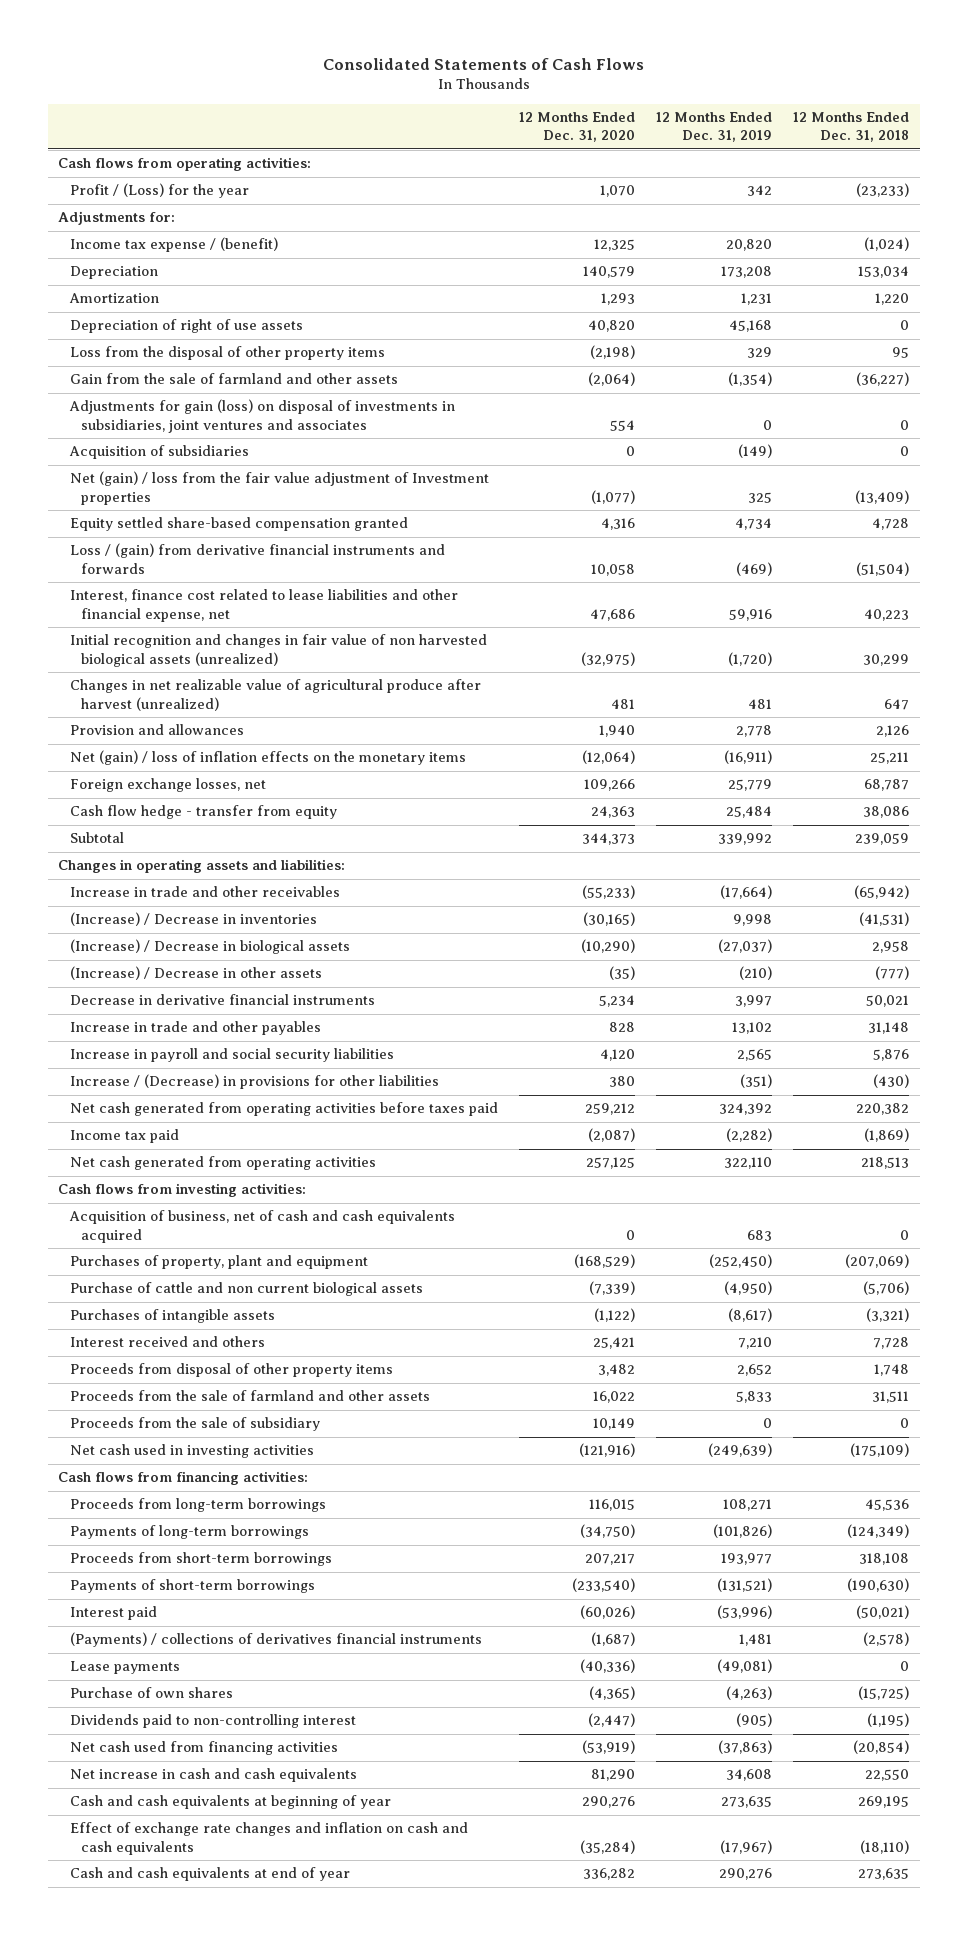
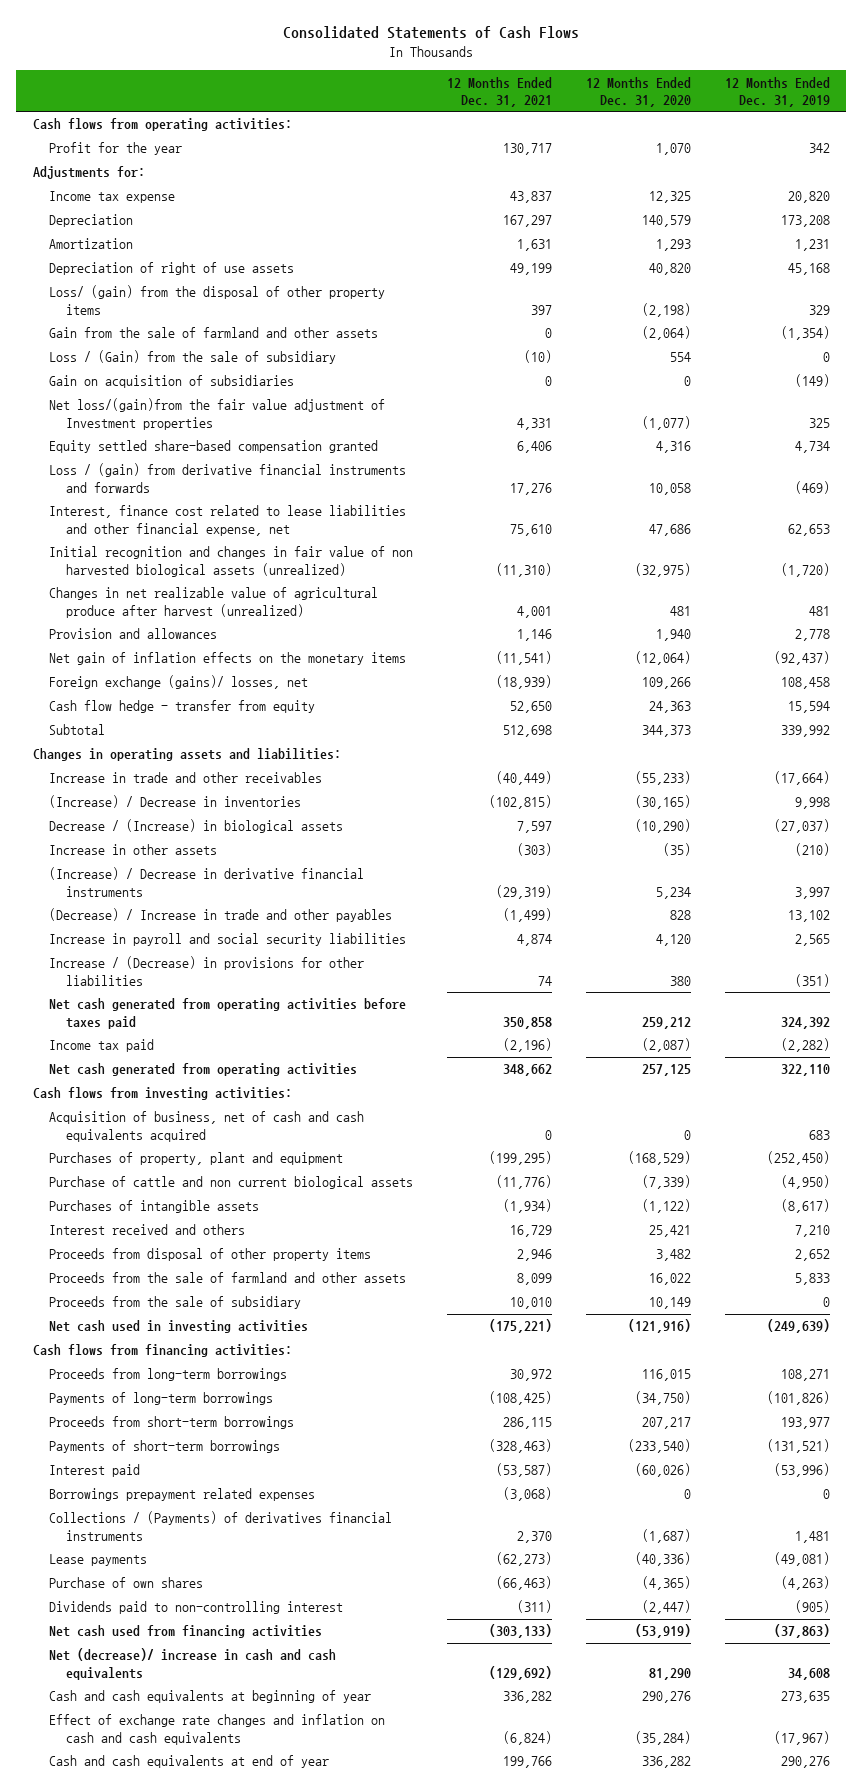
- | 12 Months Ended Dec. 31, 2020 | 12 Months Ended Dec. 31, 2019 | 12 Months Ended Dec. 31, 2018
+ | 12 Months Ended Dec. 31, 2021 | 12 Months Ended Dec. 31, 2020 | 12 Months Ended Dec. 31, 2019
- Profit / (Loss) for the year | 1,070 | 342 | (23,233)
+ Profit for the year | 130,717 | 1,070 | 342
- Income tax expense / (benefit) | 12,325 | 20,820 | (1,024)
+ Income tax expense | 43,837 | 12,325 | 20,820
- Loss from the disposal of other property items | (2,198) | 329 | 95
+ Loss/ (gain) from the disposal of other property items | 397 | (2,198) | 329
- Adjustments for gain (loss) on disposal of investments in subsidiaries, joint ventures and associates | 554 | 0 | 0
- Acquisition of subsidiaries | 0 | (149) | 0
- Net (gain) / loss from the fair value adjustment of Investment properties | (1,077) | 325 | (13,409)
+ Loss / (Gain) from the sale of subsidiary | (10) | 554 | 0
+ Gain on acquisition of subsidiaries | 0 | 0 | (149)
+ Net loss/(gain)from the fair value adjustment of Investment properties | 4,331 | (1,077) | 325
- Interest, finance cost related to lease liabilities and other financial expense, net | 47,686 | 59,916 | 40,223
+ Interest, finance cost related to lease liabilities and other financial expense, net | 75,610 | 47,686 | 62,653
- Net (gain) / loss of inflation effects on the monetary items | (12,064) | (16,911) | 25,211
- Foreign exchange losses, net | 109,266 | 25,779 | 68,787
- Cash flow hedge - transfer from equity | 24,363 | 25,484 | 38,086
+ Net gain of inflation effects on the monetary items | (11,541) | (12,064) | (92,437)
+ Foreign exchange (gains)/ losses, net | (18,939) | 109,266 | 108,458
+ Cash flow hedge - transfer from equity | 52,650 | 24,363 | 15,594
- (Increase) / Decrease in biological assets | (10,290) | (27,037) | 2,958
- (Increase) / Decrease in other assets | (35) | (210) | (777)
- Decrease in derivative financial instruments | 5,234 | 3,997 | 50,021
- Increase in trade and other payables | 828 | 13,102 | 31,148
+ Decrease / (Increase) in biological assets | 7,597 | (10,290) | (27,037)
+ Increase in other assets | (303) | (35) | (210)
+ (Increase) / Decrease in derivative financial instruments | (29,319) | 5,234 | 3,997
+ (Decrease) / Increase in trade and other payables | (1,499) | 828 | 13,102
- (Payments) / collections of derivatives financial instruments | (1,687) | 1,481 | (2,578)
+ Borrowings prepayment related expenses | (3,068) | 0 | 0
+ Collections / (Payments) of derivatives financial instruments | 2,370 | (1,687) | 1,481
- Net increase in cash and cash equivalents | 81,290 | 34,608 | 22,550
+ Net (decrease)/ increase in cash and cash equivalents | (129,692) | 81,290 | 34,608

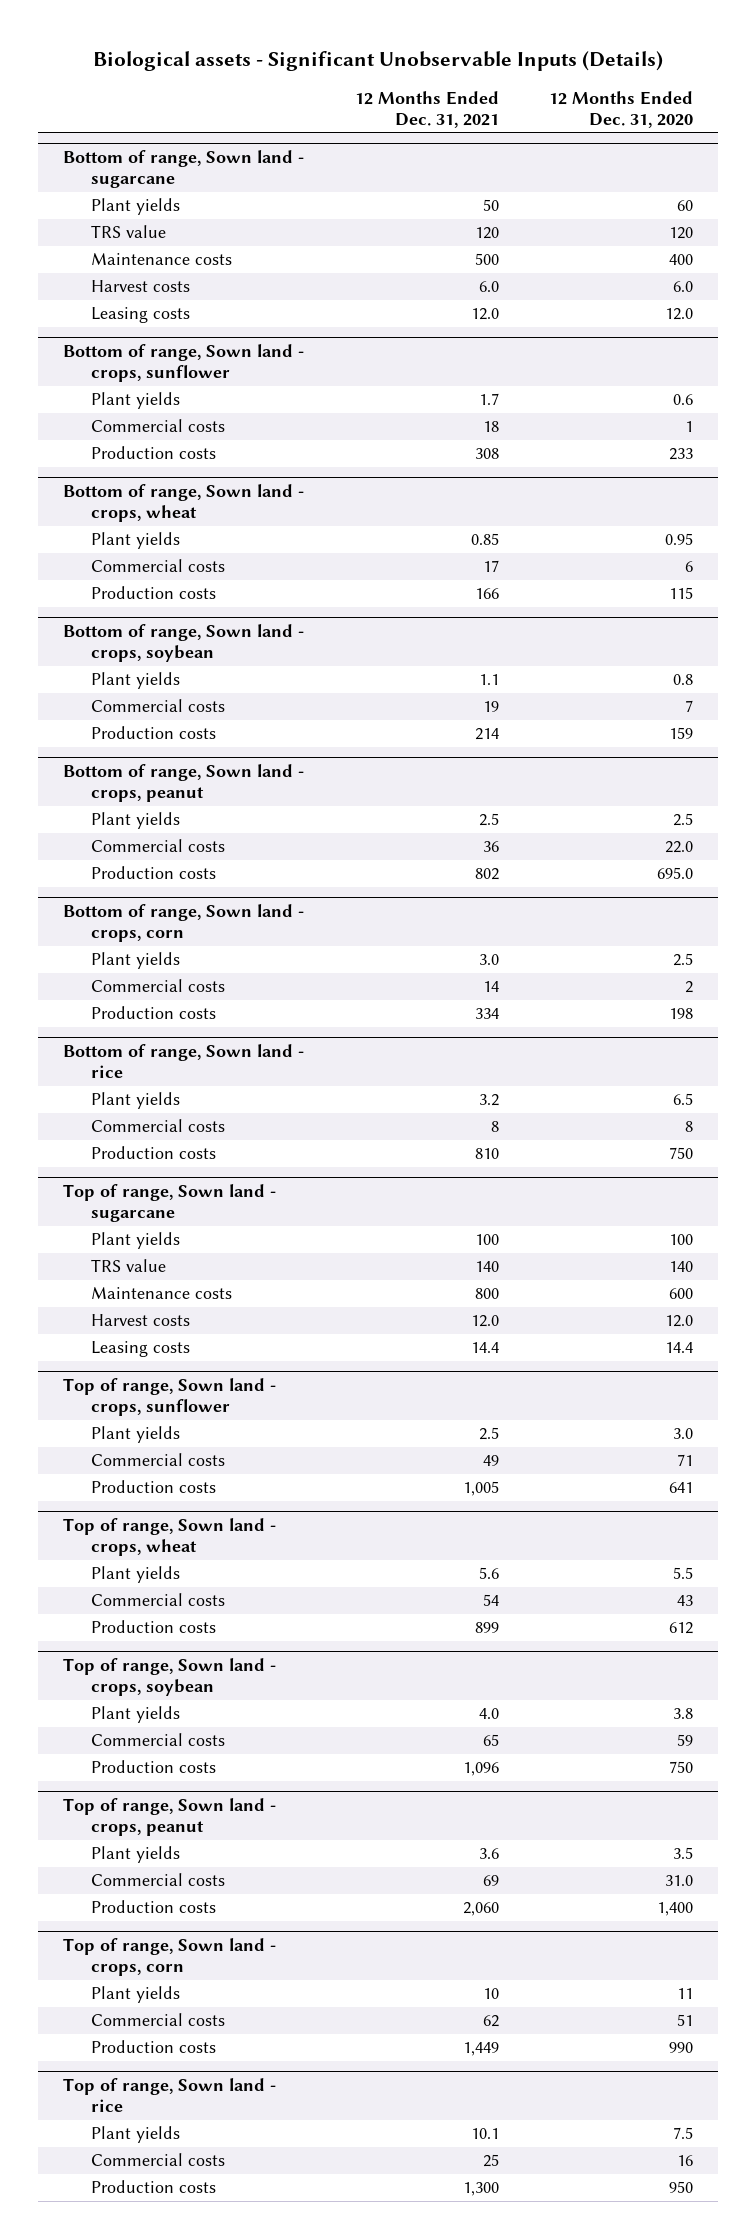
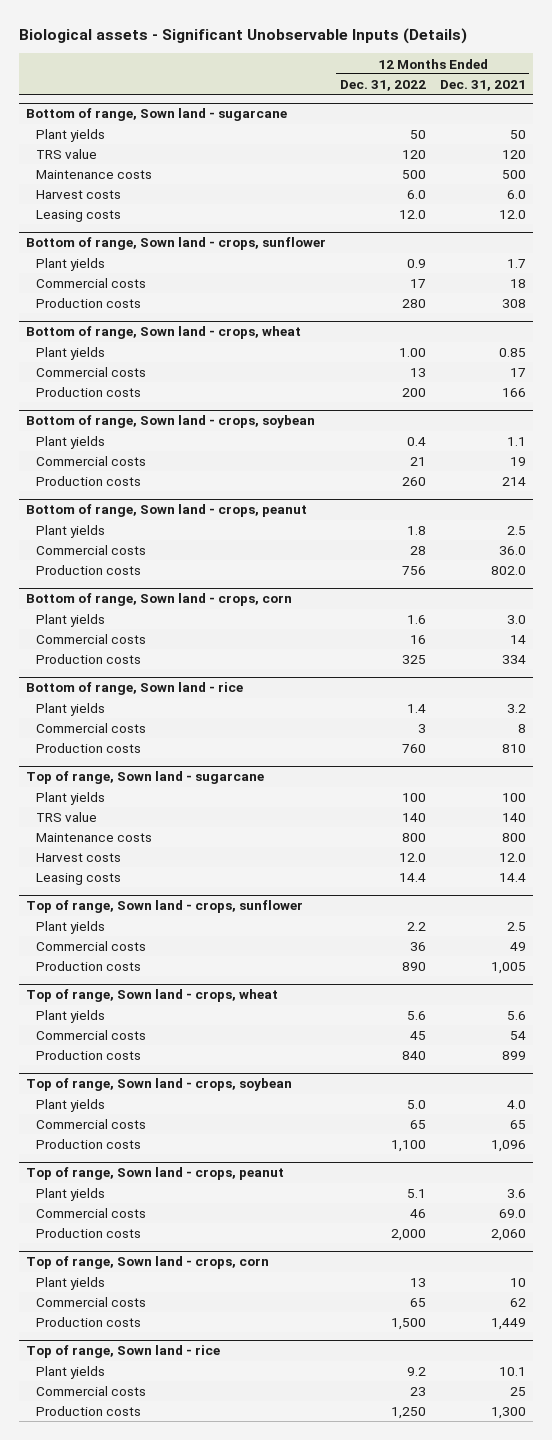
- | 12 Months Ended Dec. 31, 2021 | 12 Months Ended Dec. 31, 2020
+ | 12 Months Ended Dec. 31, 2022 | 12 Months Ended Dec. 31, 2021
@ Bottom of range, Sown land - crops, peanut
- Commercial costs | 36 | 22.0
- Production costs | 802 | 695.0
+ Commercial costs | 28 | 36.0
+ Production costs | 756 | 802.0
@ Top of range, Sown land - crops, peanut
- Commercial costs | 69 | 31.0
+ Commercial costs | 46 | 69.0

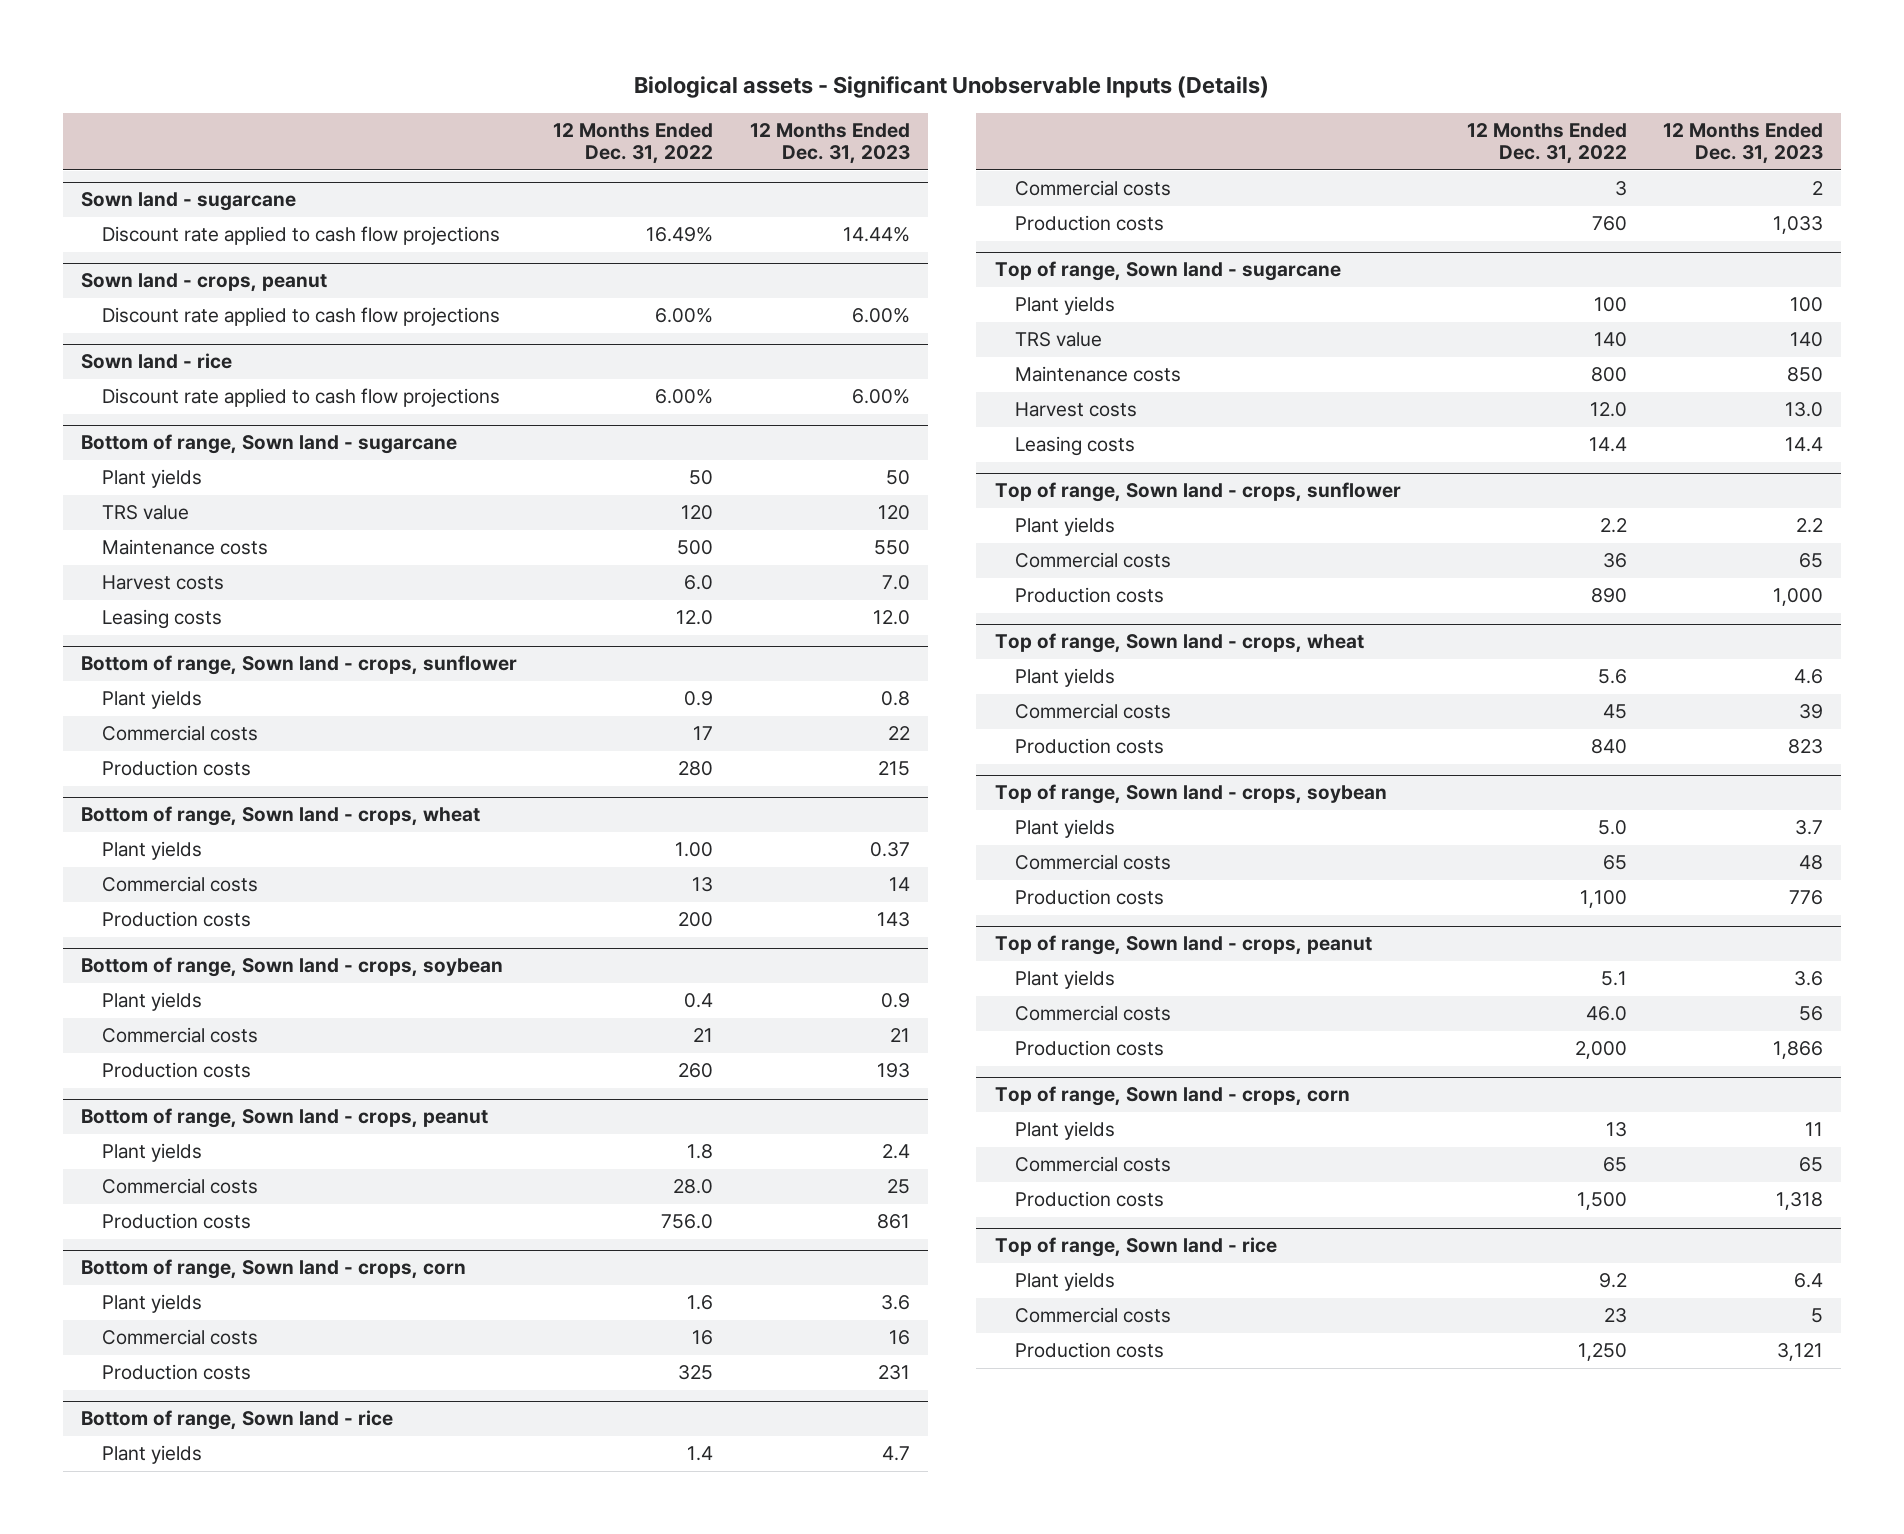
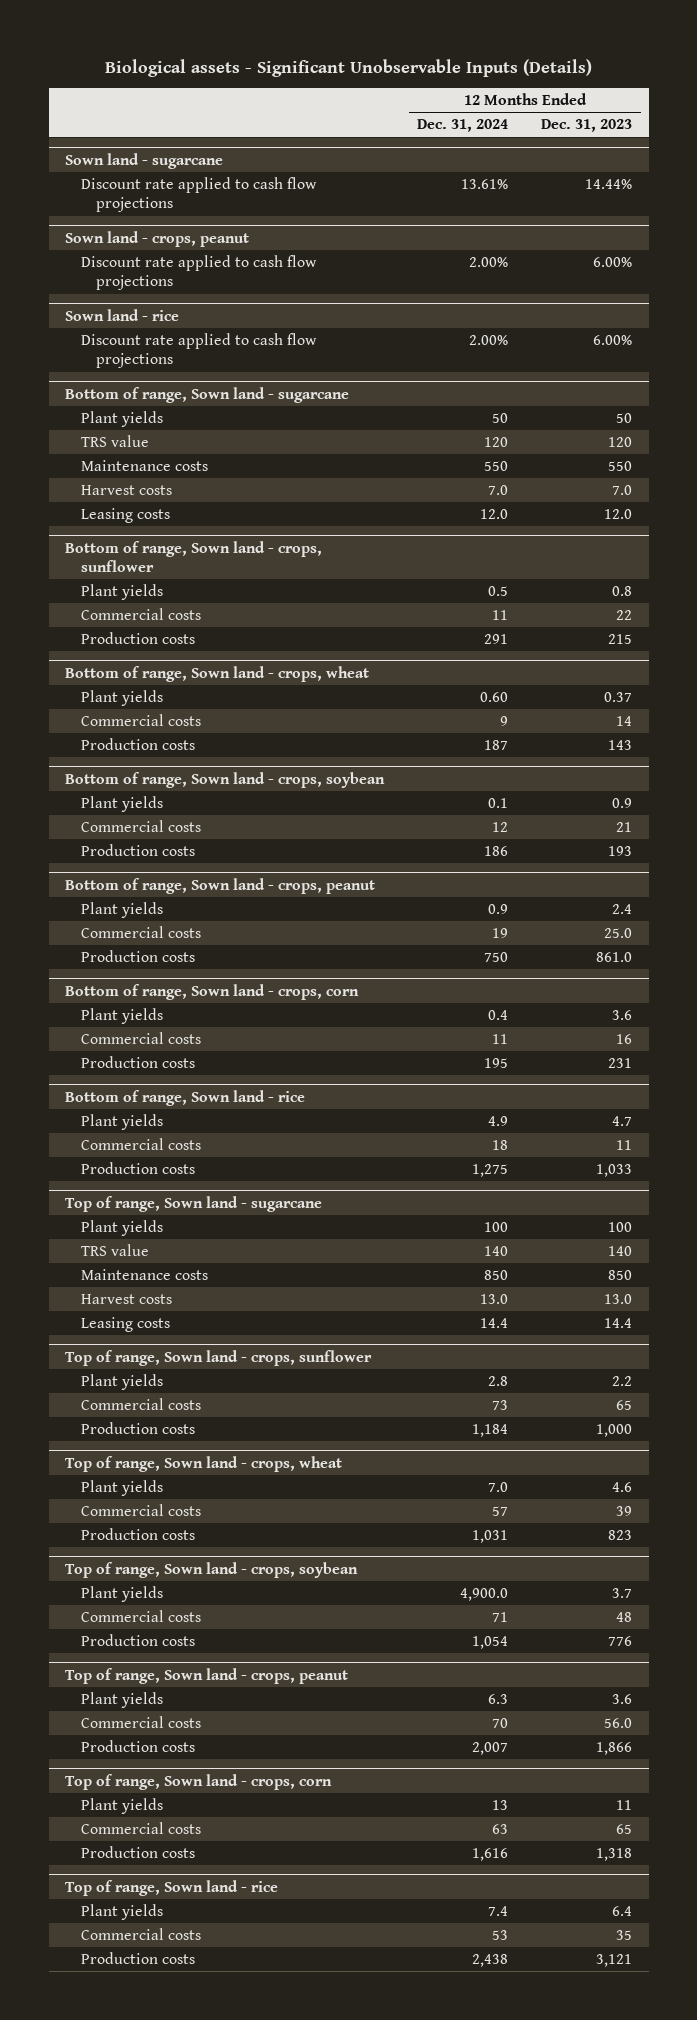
- | 12 Months Ended Dec. 31, 2022 | 12 Months Ended Dec. 31, 2023
+ | 12 Months Ended Dec. 31, 2024 | 12 Months Ended Dec. 31, 2023
@ Bottom of range, Sown land - crops, peanut
- Commercial costs | 28.0 | 25
- Production costs | 756.0 | 861
+ Commercial costs | 19 | 25.0
+ Production costs | 750 | 861.0
@ Bottom of range, Sown land - rice
- Commercial costs | 3 | 2
+ Commercial costs | 18 | 11
@ Top of range, Sown land - crops, peanut
- Commercial costs | 46.0 | 56
+ Commercial costs | 70 | 56.0
@ Top of range, Sown land - rice
- Commercial costs | 23 | 5
+ Commercial costs | 53 | 35

